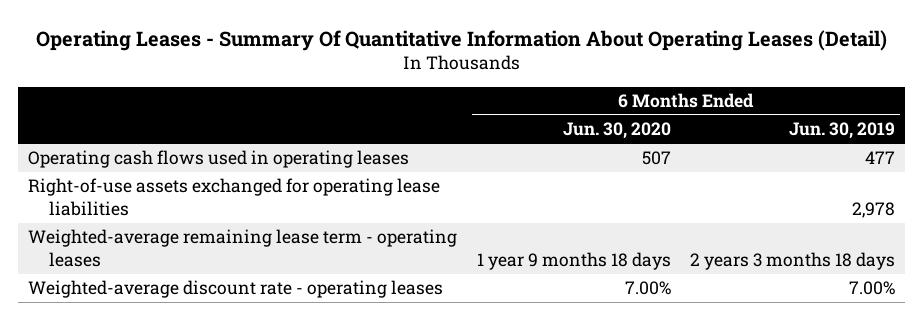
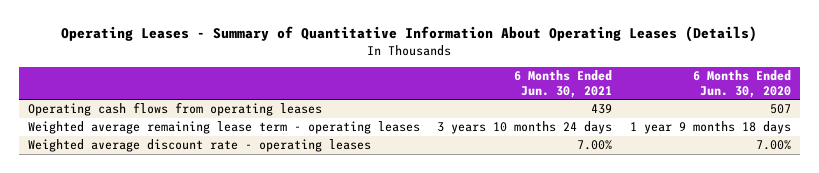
- Operating Leases - Summary Of Quantitative Information About Operating Leases (Detail)
+ Operating Leases - Summary of Quantitative Information About Operating Leases (Details)
- | 6 Months Ended Jun. 30, 2020 | 6 Months Ended Jun. 30, 2019
+ | 6 Months Ended Jun. 30, 2021 | 6 Months Ended Jun. 30, 2020
- Operating cash flows used in operating leases | 507 | 477
- Right-of-use assets exchanged for operating lease liabilities | | 2,978
- Weighted-average remaining lease term - operating leases | 1 year 9 months 18 days | 2 years 3 months 18 days
- Weighted-average discount rate - operating leases | 7.00% | 7.00%
+ Operating cash flows from operating leases | 439 | 507
+ Weighted average remaining lease term - operating leases | 3 years 10 months 24 days | 1 year 9 months 18 days
+ Weighted average discount rate - operating leases | 7.00% | 7.00%

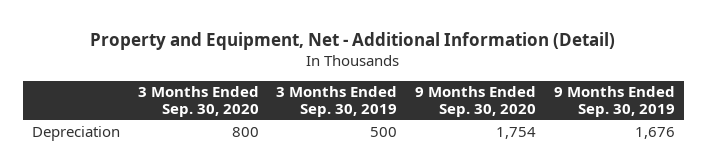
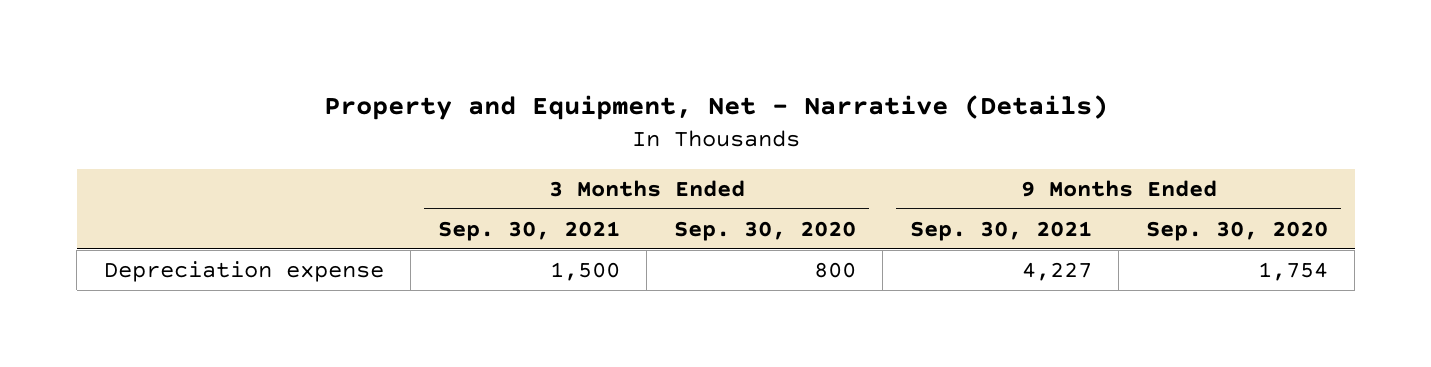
- Property and Equipment, Net - Additional Information (Detail)
+ Property and Equipment, Net - Narrative (Details)
- | 3 Months Ended Sep. 30, 2020 | 3 Months Ended Sep. 30, 2019 | 9 Months Ended Sep. 30, 2020 | 9 Months Ended Sep. 30, 2019
+ | 3 Months Ended Sep. 30, 2021 | 3 Months Ended Sep. 30, 2020 | 9 Months Ended Sep. 30, 2021 | 9 Months Ended Sep. 30, 2020
- Depreciation | 800 | 500 | 1,754 | 1,676
+ Depreciation expense | 1,500 | 800 | 4,227 | 1,754

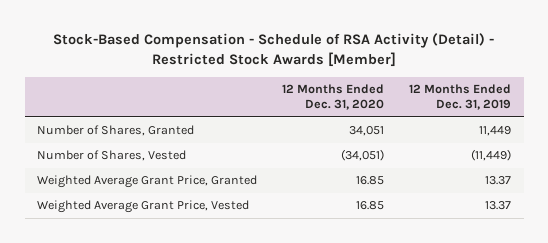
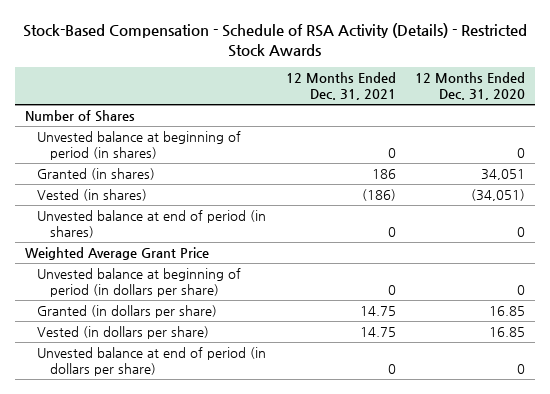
- Stock-Based Compensation - Schedule of RSA Activity (Detail) - Restricted Stock Awards [Member]
+ Stock-Based Compensation - Schedule of RSA Activity (Details) - Restricted Stock Awards
- | 12 Months Ended Dec. 31, 2020 | 12 Months Ended Dec. 31, 2019
+ | 12 Months Ended Dec. 31, 2021 | 12 Months Ended Dec. 31, 2020
- Number of Shares, Granted | 34,051 | 11,449
- Number of Shares, Vested | (34,051) | (11,449)
- Weighted Average Grant Price, Granted | 16.85 | 13.37
- Weighted Average Grant Price, Vested | 16.85 | 13.37
+ Number of Shares
+ Unvested balance at beginning of period (in shares) | 0 | 0
+ Granted (in shares) | 186 | 34,051
+ Vested (in shares) | (186) | (34,051)
+ Unvested balance at end of period (in shares) | 0 | 0
+ Weighted Average Grant Price
+ Unvested balance at beginning of period (in dollars per share) | 0 | 0
+ Granted (in dollars per share) | 14.75 | 16.85
+ Vested (in dollars per share) | 14.75 | 16.85
+ Unvested balance at end of period (in dollars per share) | 0 | 0

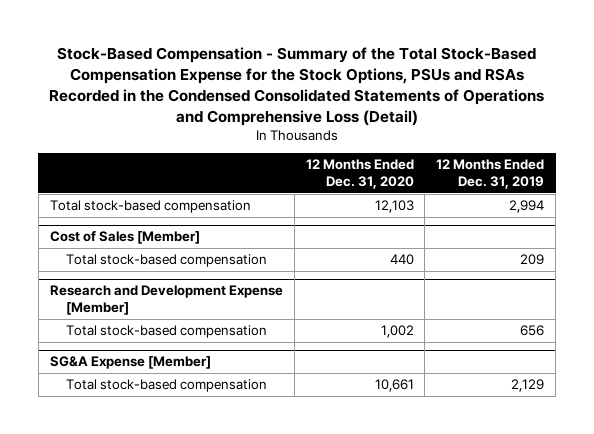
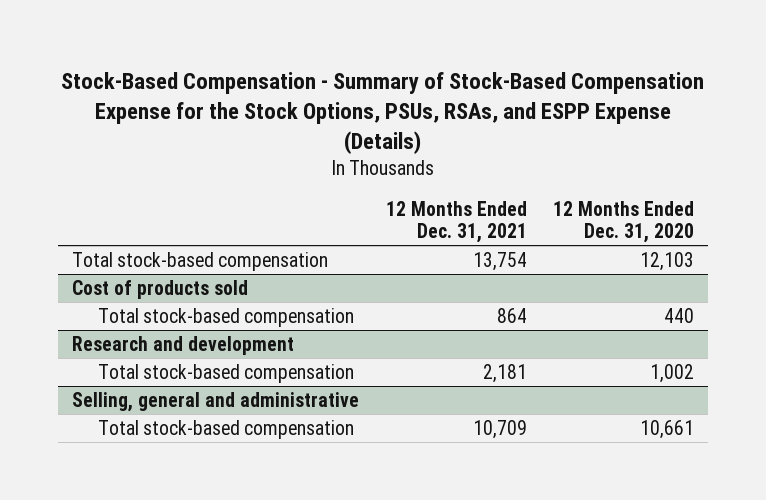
- Stock-Based Compensation - Summary of the Total Stock-Based Compensation Expense for the Stock Options, PSUs and RSAs Recorded in the Condensed Consolidated Statements of Operations and Comprehensive Loss (Detail)
+ Stock-Based Compensation - Summary of Stock-Based Compensation Expense for the Stock Options, PSUs, RSAs, and ESPP Expense (Details)
- | 12 Months Ended Dec. 31, 2020 | 12 Months Ended Dec. 31, 2019
+ | 12 Months Ended Dec. 31, 2021 | 12 Months Ended Dec. 31, 2020
- Cost of Sales [Member]
+ Cost of products sold
- Research and Development Expense [Member]
+ Research and development
- SG&A Expense [Member]
+ Selling, general and administrative

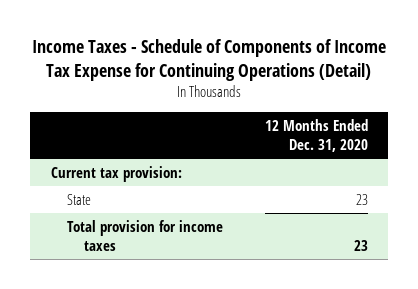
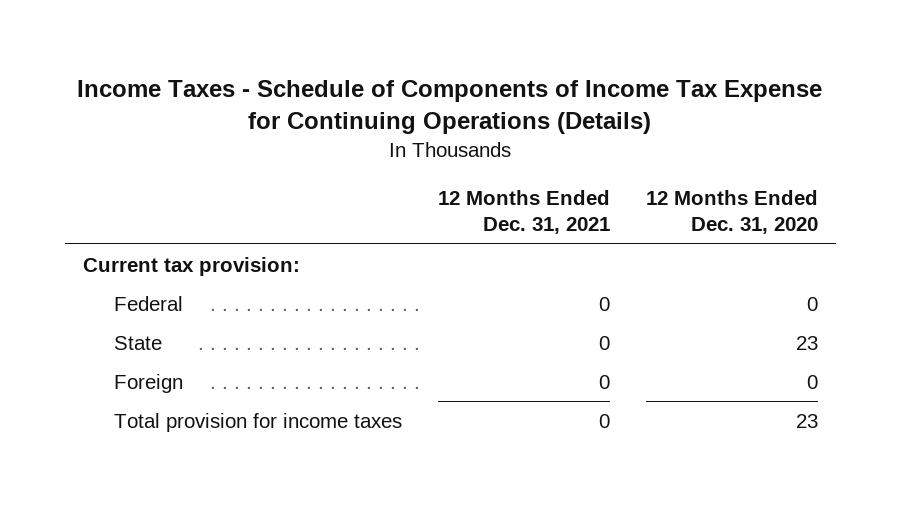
- Income Taxes - Schedule of Components of Income Tax Expense for Continuing Operations (Detail)
+ Income Taxes - Schedule of Components of Income Tax Expense for Continuing Operations (Details)
- | 12 Months Ended Dec. 31, 2020
+ | 12 Months Ended Dec. 31, 2021 | 12 Months Ended Dec. 31, 2020
+ Federal | 0 | 0
+ Foreign | 0 | 0

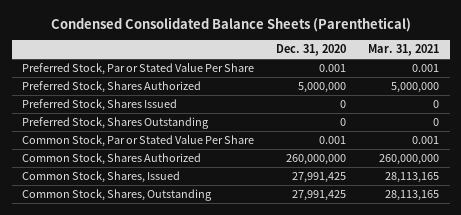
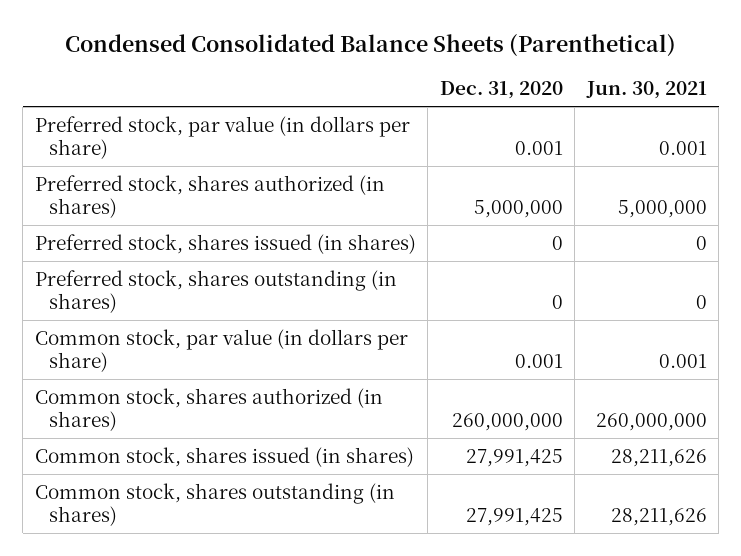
- | Dec. 31, 2020 | Mar. 31, 2021
+ | Dec. 31, 2020 | Jun. 30, 2021
- Preferred Stock, Par or Stated Value Per Share | 0.001 | 0.001
- Preferred Stock, Shares Authorized | 5,000,000 | 5,000,000
- Preferred Stock, Shares Issued | 0 | 0
- Preferred Stock, Shares Outstanding | 0 | 0
- Common Stock, Par or Stated Value Per Share | 0.001 | 0.001
- Common Stock, Shares Authorized | 260,000,000 | 260,000,000
- Common Stock, Shares, Issued | 27,991,425 | 28,113,165
- Common Stock, Shares, Outstanding | 27,991,425 | 28,113,165
+ Preferred stock, par value (in dollars per share) | 0.001 | 0.001
+ Preferred stock, shares authorized (in shares) | 5,000,000 | 5,000,000
+ Preferred stock, shares issued (in shares) | 0 | 0
+ Preferred stock, shares outstanding (in shares) | 0 | 0
+ Common stock, par value (in dollars per share) | 0.001 | 0.001
+ Common stock, shares authorized (in shares) | 260,000,000 | 260,000,000
+ Common stock, shares issued (in shares) | 27,991,425 | 28,211,626
+ Common stock, shares outstanding (in shares) | 27,991,425 | 28,211,626

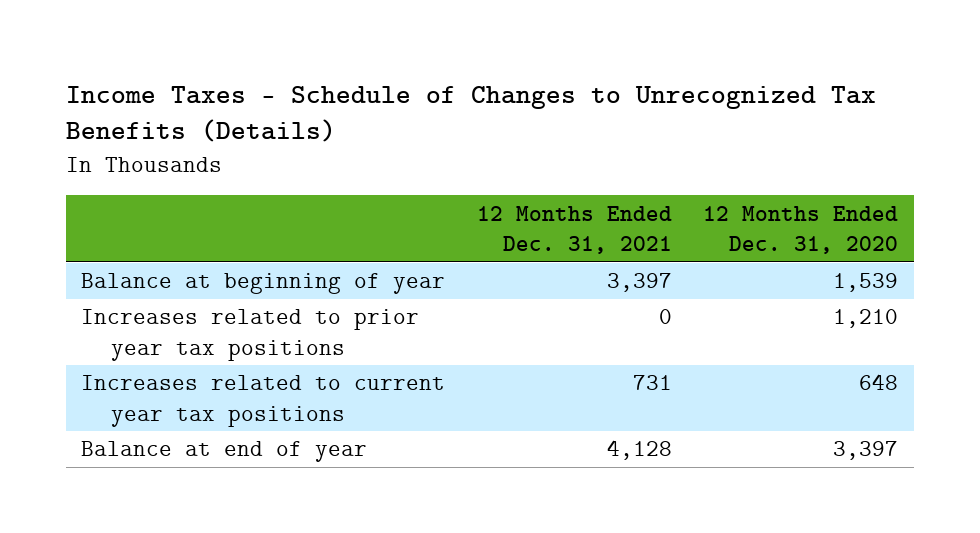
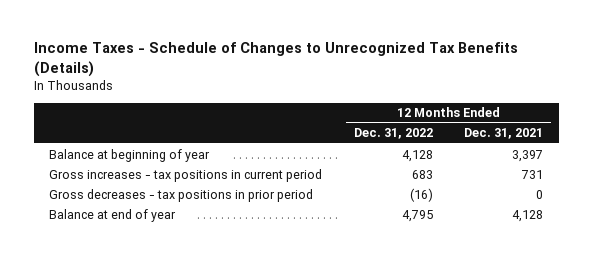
- | 12 Months Ended Dec. 31, 2021 | 12 Months Ended Dec. 31, 2020
+ | 12 Months Ended Dec. 31, 2022 | 12 Months Ended Dec. 31, 2021
- Increases related to prior year tax positions | 0 | 1,210
- Increases related to current year tax positions | 731 | 648
+ Gross increases - tax positions in current period | 683 | 731
+ Gross decreases - tax positions in prior period | (16) | 0

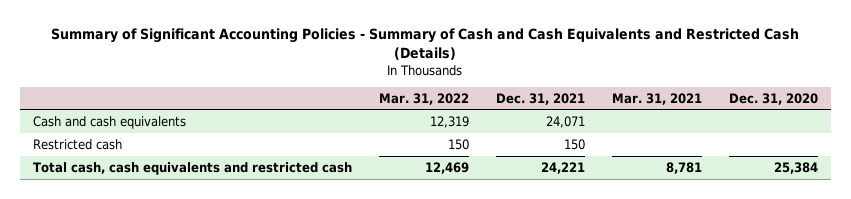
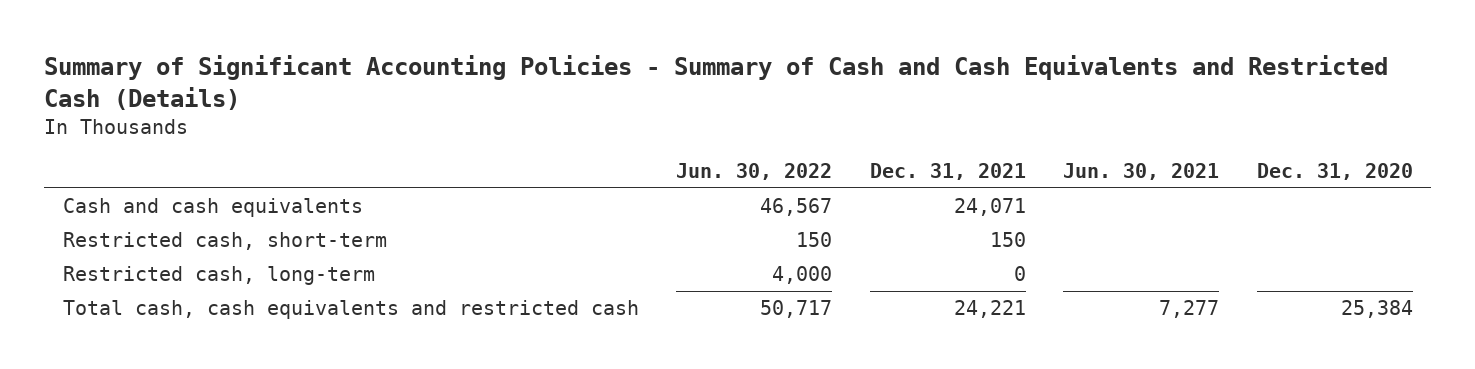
- | Mar. 31, 2022 | Dec. 31, 2021 | Mar. 31, 2021 | Dec. 31, 2020
+ | Jun. 30, 2022 | Dec. 31, 2021 | Jun. 30, 2021 | Dec. 31, 2020
- Restricted cash | 150 | 150 | |
+ Restricted cash, short-term | 150 | 150 | |
+ Restricted cash, long-term | 4,000 | 0 | |

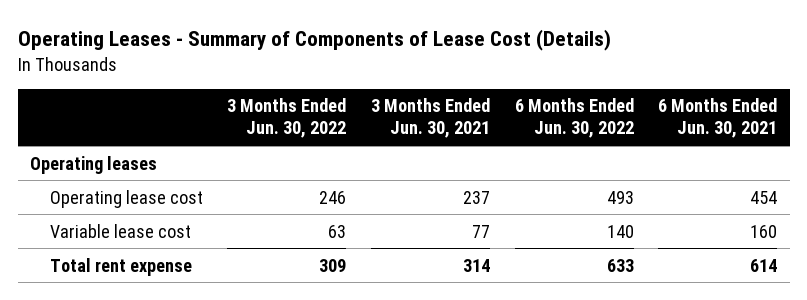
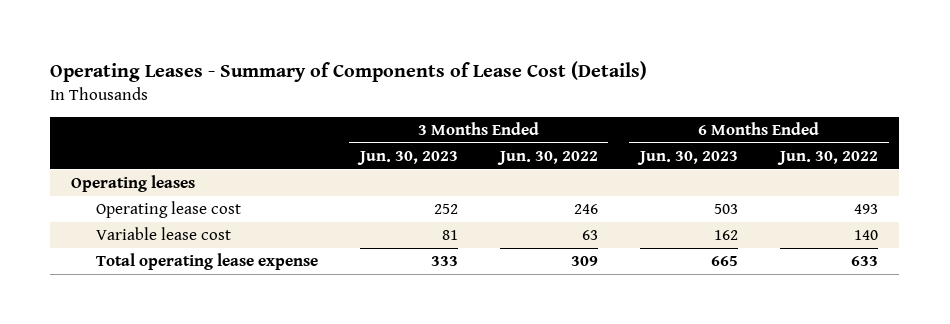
- | 3 Months Ended Jun. 30, 2022 | 3 Months Ended Jun. 30, 2021 | 6 Months Ended Jun. 30, 2022 | 6 Months Ended Jun. 30, 2021
+ | 3 Months Ended Jun. 30, 2023 | 3 Months Ended Jun. 30, 2022 | 6 Months Ended Jun. 30, 2023 | 6 Months Ended Jun. 30, 2022
- Total rent expense | 309 | 314 | 633 | 614
+ Total operating lease expense | 333 | 309 | 665 | 633

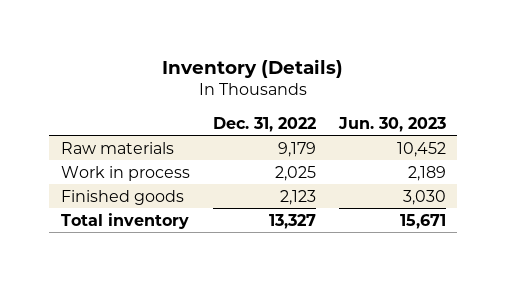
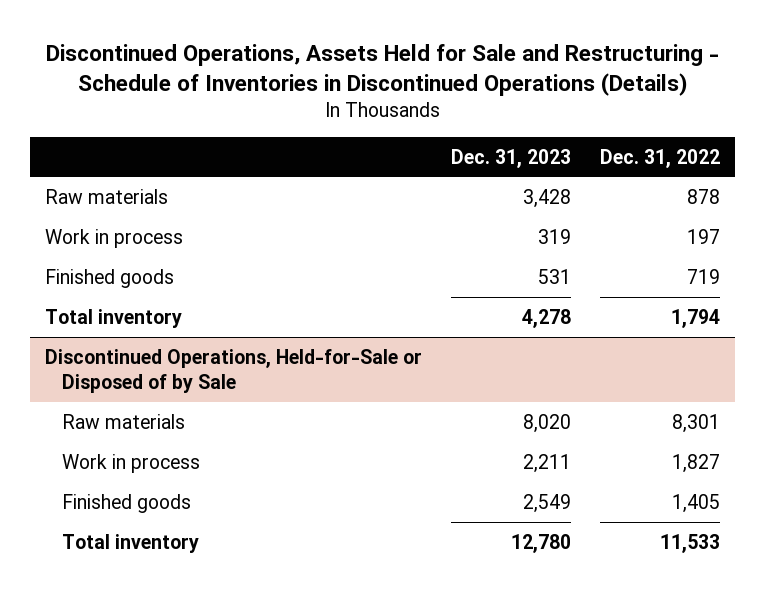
- Inventory (Details)
+ Discontinued Operations, Assets Held for Sale and Restructuring - Schedule of Inventories in Discontinued Operations (Details)
- | Dec. 31, 2022 | Jun. 30, 2023
+ | Dec. 31, 2023 | Dec. 31, 2022
- Raw materials | 9,179 | 10,452
- Work in process | 2,025 | 2,189
- Finished goods | 2,123 | 3,030
- Total inventory | 13,327 | 15,671
+ Raw materials | 3,428 | 878
+ Work in process | 319 | 197
+ Finished goods | 531 | 719
+ Total inventory | 4,278 | 1,794
+ Discontinued Operations, Held-for-Sale or Disposed of by Sale
+ Raw materials | 8,020 | 8,301
+ Work in process | 2,211 | 1,827
+ Finished goods | 2,549 | 1,405
+ Total inventory | 12,780 | 11,533

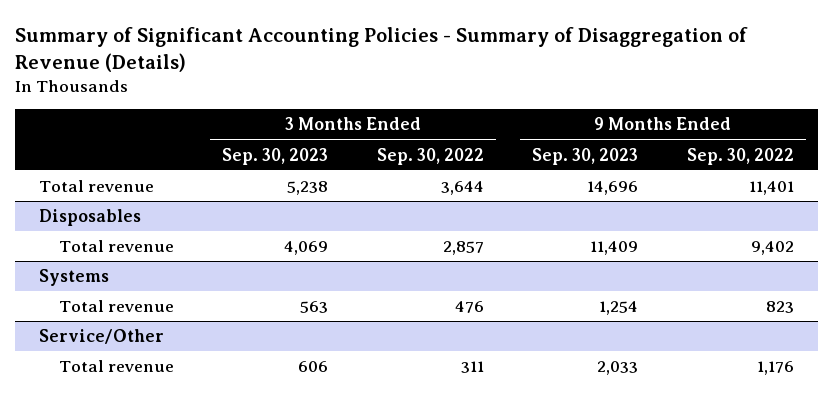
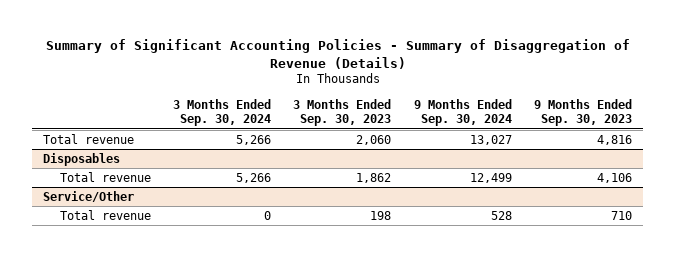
- | 3 Months Ended Sep. 30, 2023 | 3 Months Ended Sep. 30, 2022 | 9 Months Ended Sep. 30, 2023 | 9 Months Ended Sep. 30, 2022
+ | 3 Months Ended Sep. 30, 2024 | 3 Months Ended Sep. 30, 2023 | 9 Months Ended Sep. 30, 2024 | 9 Months Ended Sep. 30, 2023
- Total revenue | 5,238 | 3,644 | 14,696 | 11,401
+ Total revenue | 5,266 | 2,060 | 13,027 | 4,816
@ Disposables
- Total revenue | 4,069 | 2,857 | 11,409 | 9,402
- Systems
- Total revenue | 563 | 476 | 1,254 | 823
@ Disposables
+ Total revenue | 5,266 | 1,862 | 12,499 | 4,106
@ Service/Other
- Total revenue | 606 | 311 | 2,033 | 1,176
+ Total revenue | 0 | 198 | 528 | 710

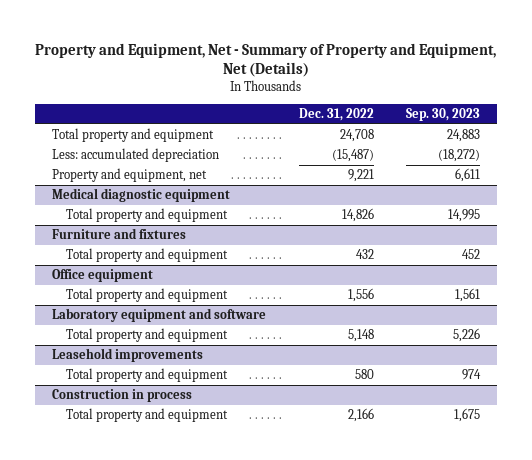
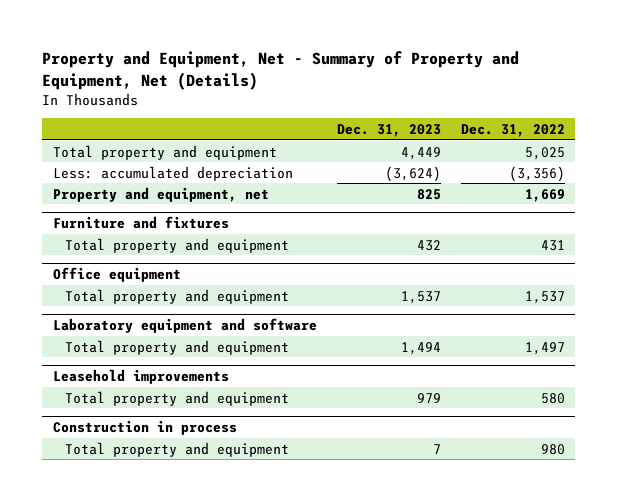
- | Dec. 31, 2022 | Sep. 30, 2023
+ | Dec. 31, 2023 | Dec. 31, 2022
- Total property and equipment | 24,708 | 24,883
- Less: accumulated depreciation | (15,487) | (18,272)
- Property and equipment, net | 9,221 | 6,611
- Medical diagnostic equipment
- Total property and equipment | 14,826 | 14,995
+ Total property and equipment | 4,449 | 5,025
+ Less: accumulated depreciation | (3,624) | (3,356)
+ Property and equipment, net | 825 | 1,669
@ Furniture and fixtures
- Total property and equipment | 432 | 452
+ Total property and equipment | 432 | 431
@ Office equipment
- Total property and equipment | 1,556 | 1,561
+ Total property and equipment | 1,537 | 1,537
@ Laboratory equipment and software
- Total property and equipment | 5,148 | 5,226
+ Total property and equipment | 1,494 | 1,497
@ Construction in process
- Total property and equipment | 2,166 | 1,675
+ Total property and equipment | 7 | 980

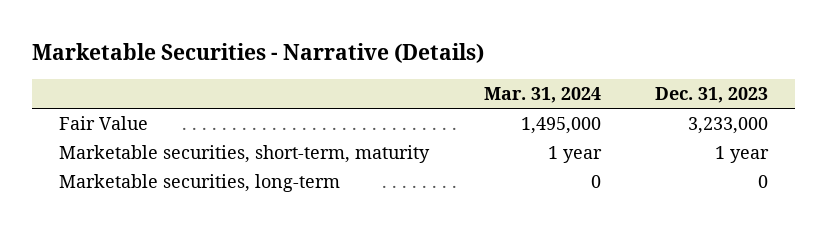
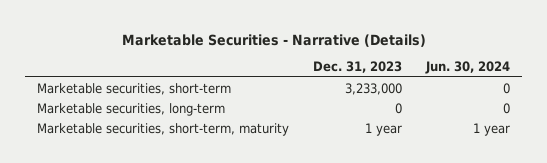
- | Mar. 31, 2024 | Dec. 31, 2023
+ | Dec. 31, 2023 | Jun. 30, 2024
- Fair Value | 1,495,000 | 3,233,000
+ Marketable securities, short-term | 3,233,000 | 0
moved down: Marketable securities, short-term, maturity | 1 year | 1 year

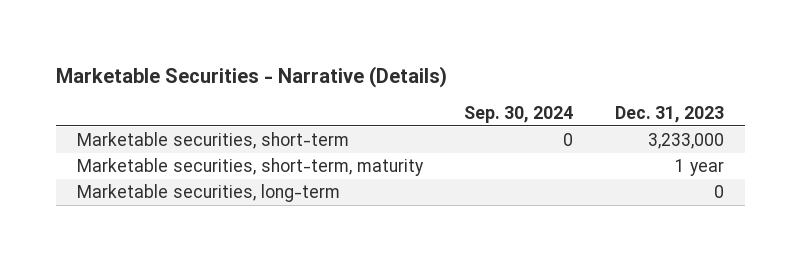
- | Dec. 31, 2023 | Jun. 30, 2024
+ | Sep. 30, 2024 | Dec. 31, 2023
moved down: Marketable securities, long-term | | 0

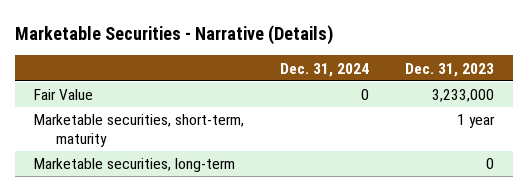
- | Sep. 30, 2024 | Dec. 31, 2023
+ | Dec. 31, 2024 | Dec. 31, 2023
- Marketable securities, short-term | 0 | 3,233,000
+ Fair Value | 0 | 3,233,000

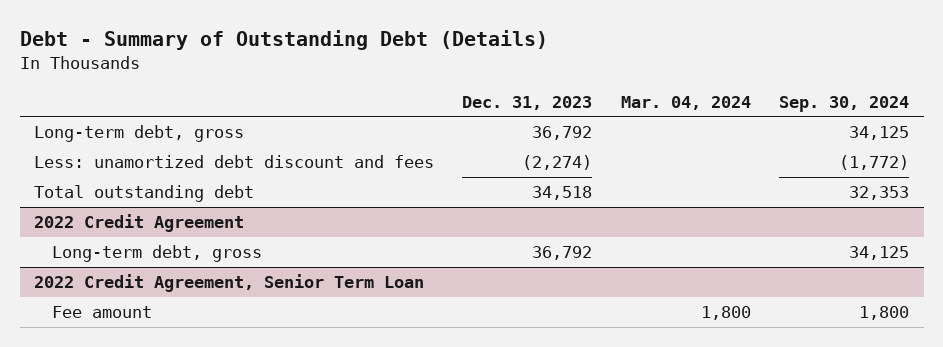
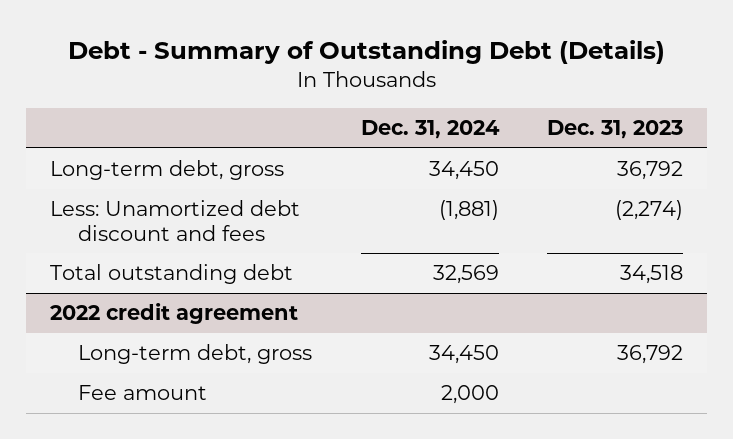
- | Dec. 31, 2023 | Mar. 04, 2024 | Sep. 30, 2024
+ | Dec. 31, 2024 | Dec. 31, 2023
- Less: unamortized debt discount and fees | (2,274) | | (1,772)
+ Less: Unamortized debt discount and fees | (1,881) | (2,274)
- 2022 Credit Agreement
+ 2022 credit agreement
- 2022 Credit Agreement, Senior Term Loan

